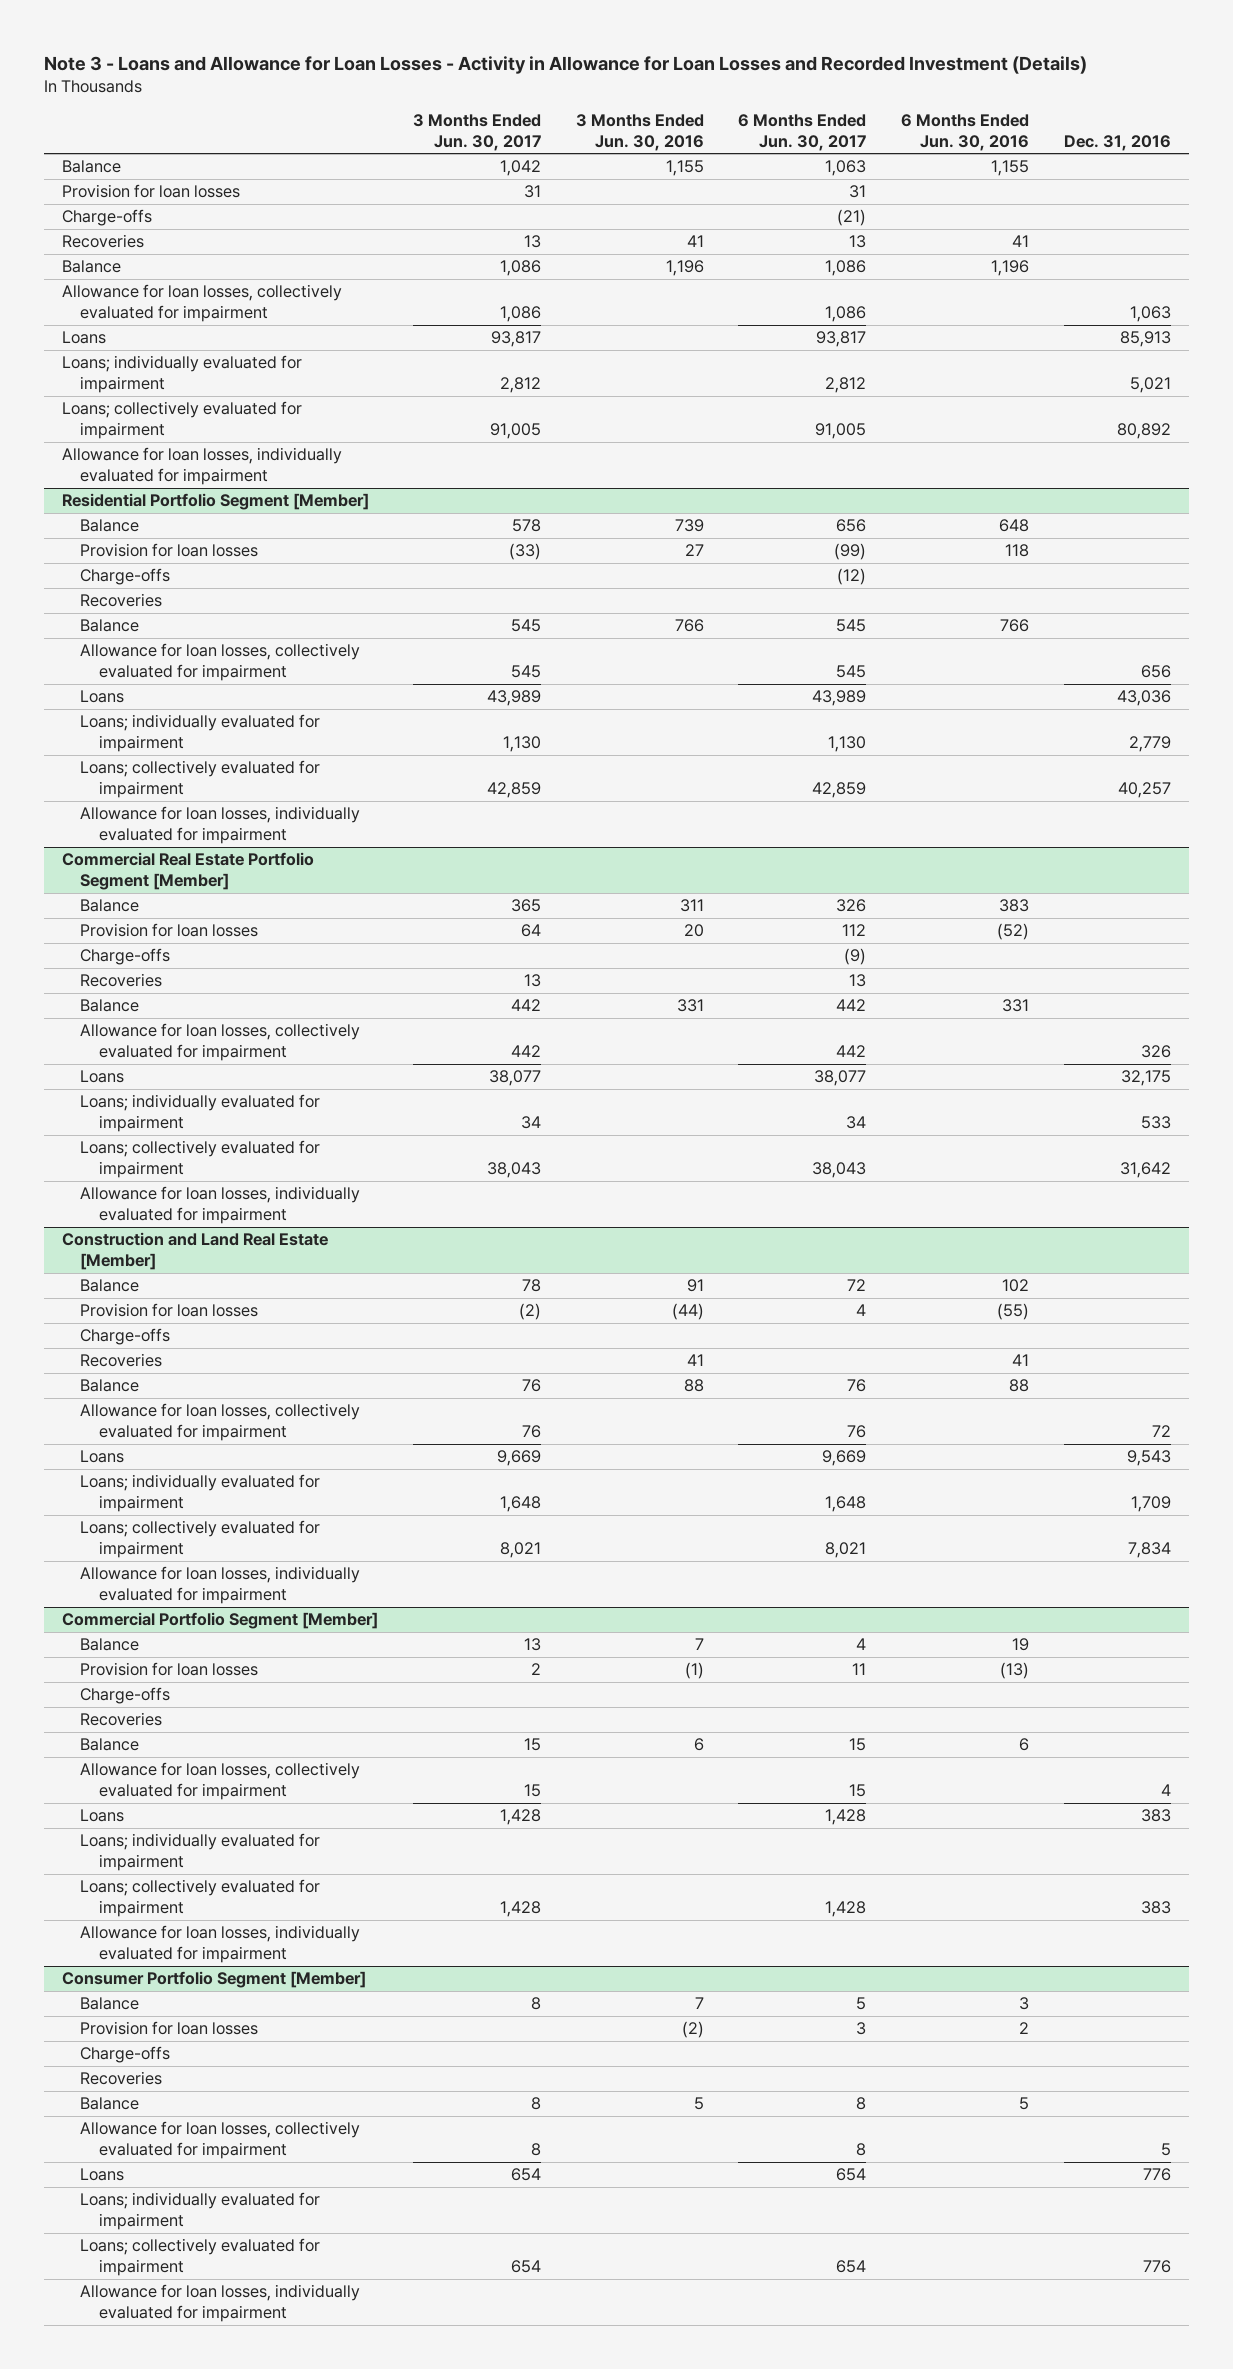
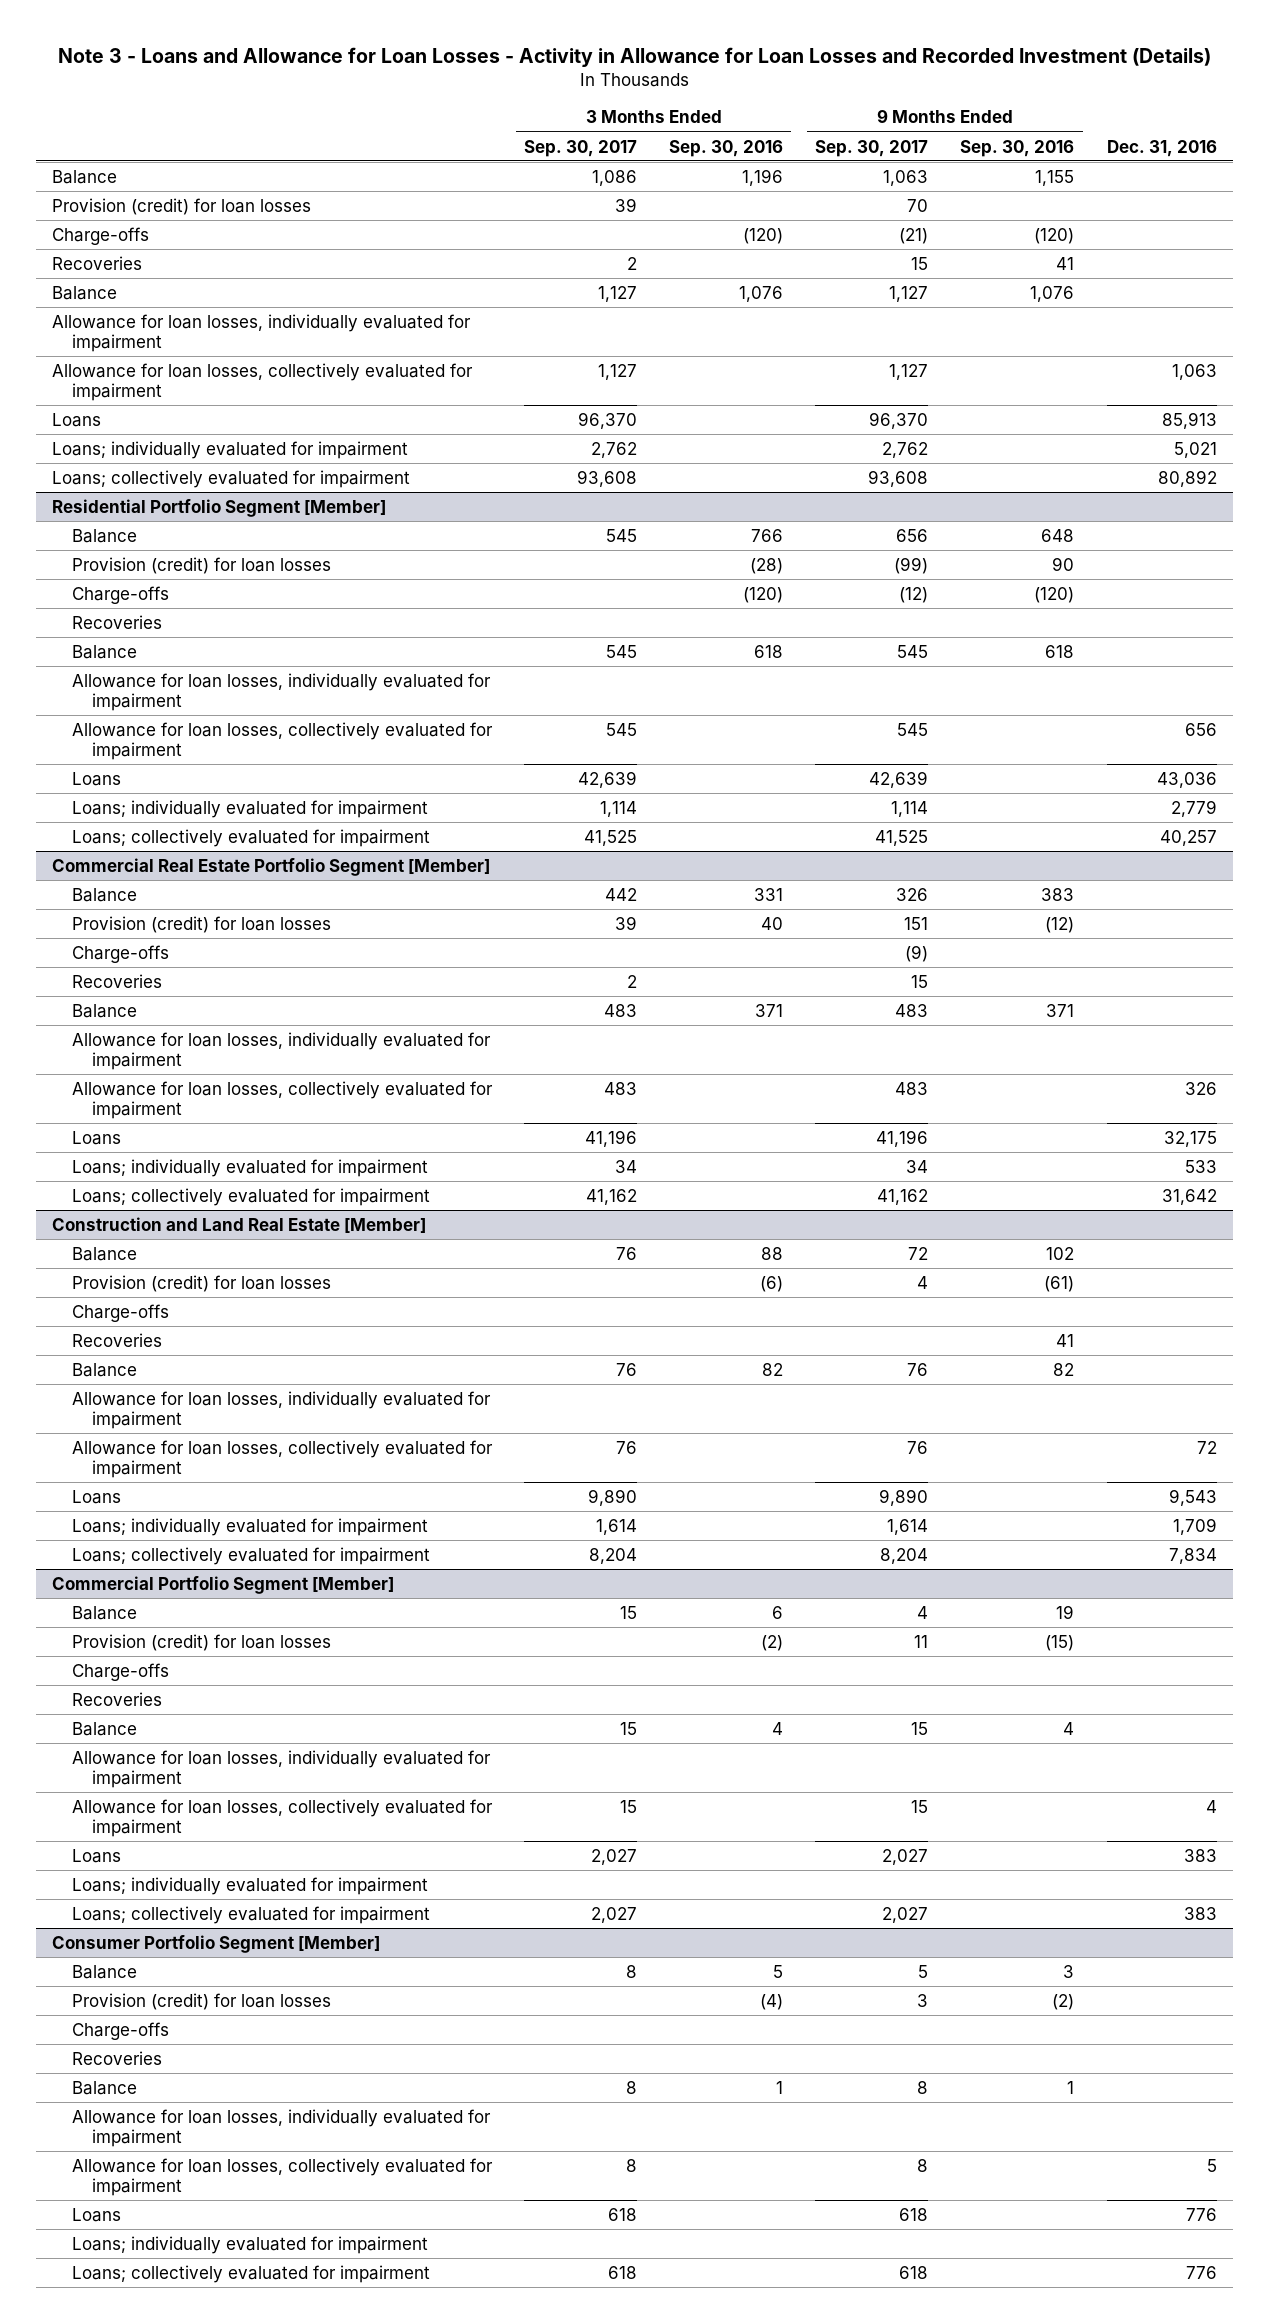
- | 3 Months Ended Jun. 30, 2017 | 3 Months Ended Jun. 30, 2016 | 6 Months Ended Jun. 30, 2017 | 6 Months Ended Jun. 30, 2016 | Dec. 31, 2016
+ | 3 Months Ended Sep. 30, 2017 | 3 Months Ended Sep. 30, 2016 | 9 Months Ended Sep. 30, 2017 | 9 Months Ended Sep. 30, 2016 | Dec. 31, 2016
- Provision for loan losses | 31 | | 31 | |
+ Provision (credit) for loan losses | 39 | | 70 | |
moved up: Allowance for loan losses, individually evaluated for impairment
@ Residential Portfolio Segment [Member]
- Provision for loan losses | (33) | 27 | (99) | 118 |
+ Provision (credit) for loan losses | | (28) | (99) | 90 |
moved up: Allowance for loan losses, individually evaluated for impairment
@ Commercial Real Estate Portfolio Segment [Member]
- Provision for loan losses | 64 | 20 | 112 | (52) |
+ Provision (credit) for loan losses | 39 | 40 | 151 | (12) |
moved up: Allowance for loan losses, individually evaluated for impairment
@ Construction and Land Real Estate [Member]
- Provision for loan losses | (2) | (44) | 4 | (55) |
+ Provision (credit) for loan losses | | (6) | 4 | (61) |
moved up: Allowance for loan losses, individually evaluated for impairment
@ Commercial Portfolio Segment [Member]
- Provision for loan losses | 2 | (1) | 11 | (13) |
+ Provision (credit) for loan losses | | (2) | 11 | (15) |
moved up: Allowance for loan losses, individually evaluated for impairment
@ Consumer Portfolio Segment [Member]
- Provision for loan losses | | (2) | 3 | 2 |
+ Provision (credit) for loan losses | | (4) | 3 | (2) |
moved up: Allowance for loan losses, individually evaluated for impairment

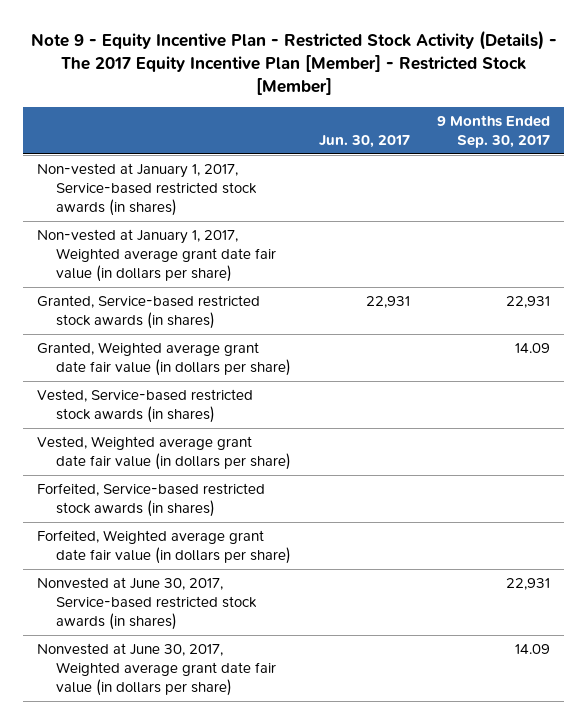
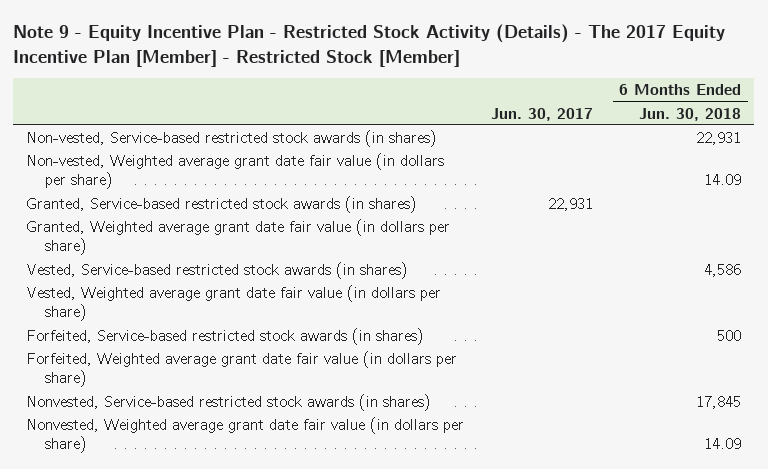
- | Jun. 30, 2017 | 9 Months Ended Sep. 30, 2017
+ | Jun. 30, 2017 | 6 Months Ended Jun. 30, 2018
- Non-vested at January 1, 2017, Service-based restricted stock awards (in shares)
- Non-vested at January 1, 2017, Weighted average grant date fair value (in dollars per share)
+ Non-vested, Service-based restricted stock awards (in shares) | | 22,931
+ Non-vested, Weighted average grant date fair value (in dollars per share) | | 14.09
- Nonvested at June 30, 2017, Service-based restricted stock awards (in shares) | | 22,931
- Nonvested at June 30, 2017, Weighted average grant date fair value (in dollars per share) | | 14.09
+ Nonvested, Service-based restricted stock awards (in shares) | | 17,845
+ Nonvested, Weighted average grant date fair value (in dollars per share) | | 14.09

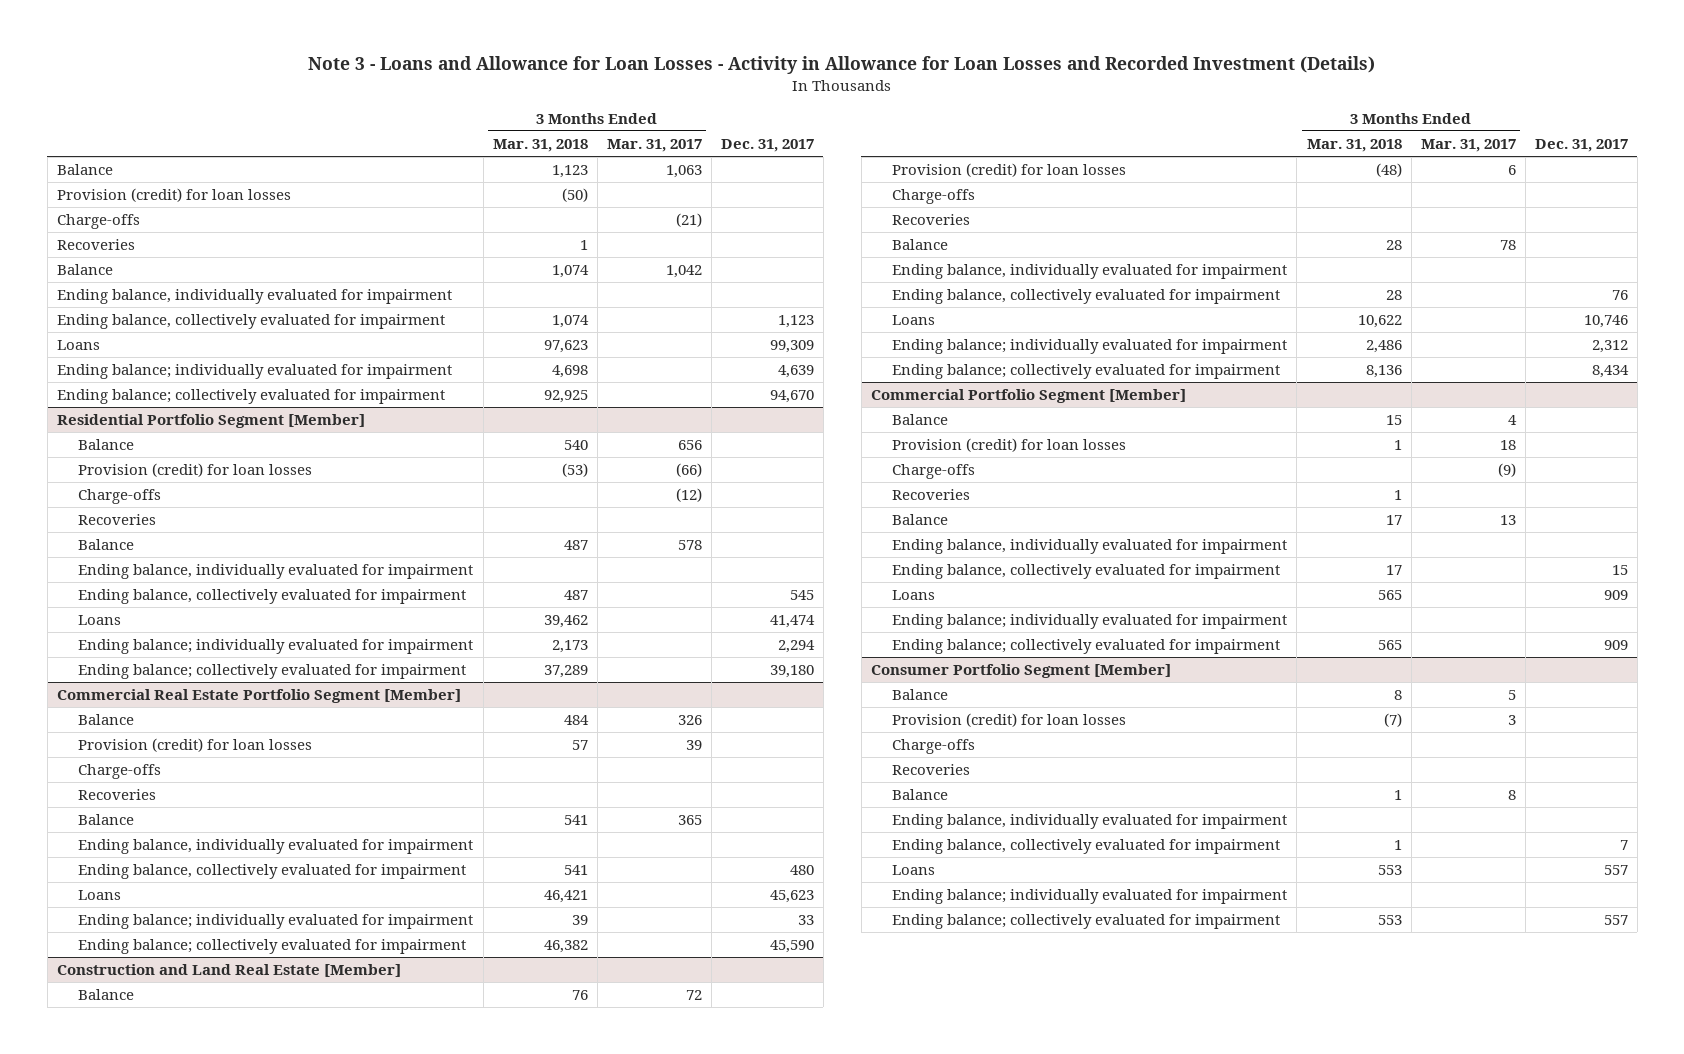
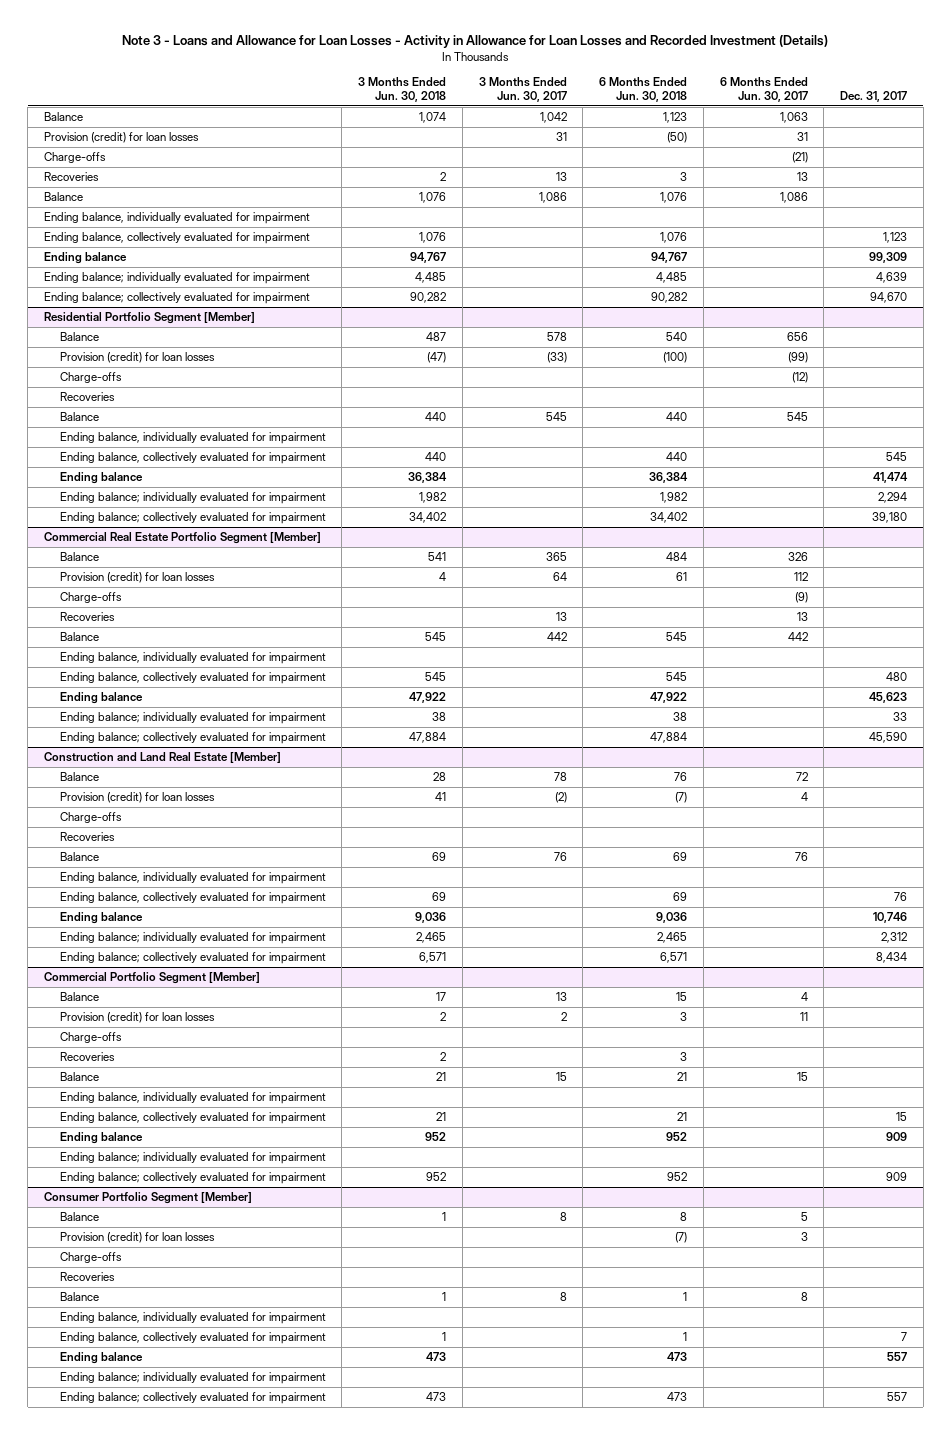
- | 3 Months Ended Mar. 31, 2018 | 3 Months Ended Mar. 31, 2017 | Dec. 31, 2017
+ | 3 Months Ended Jun. 30, 2018 | 3 Months Ended Jun. 30, 2017 | 6 Months Ended Jun. 30, 2018 | 6 Months Ended Jun. 30, 2017 | Dec. 31, 2017
- Loans | 97,623 | | 99,309
+ Ending balance | 94,767 | | 94,767 | | 99,309
@ Residential Portfolio Segment [Member]
- Loans | 39,462 | | 41,474
+ Ending balance | 36,384 | | 36,384 | | 41,474
@ Commercial Real Estate Portfolio Segment [Member]
- Loans | 46,421 | | 45,623
+ Ending balance | 47,922 | | 47,922 | | 45,623
@ Construction and Land Real Estate [Member]
- Loans | 10,622 | | 10,746
+ Ending balance | 9,036 | | 9,036 | | 10,746
@ Commercial Portfolio Segment [Member]
- Loans | 565 | | 909
+ Ending balance | 952 | | 952 | | 909
@ Consumer Portfolio Segment [Member]
- Loans | 553 | | 557
+ Ending balance | 473 | | 473 | | 557

